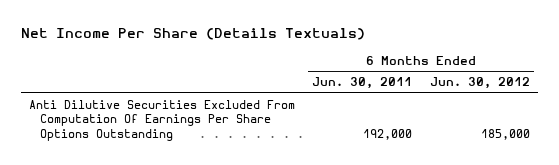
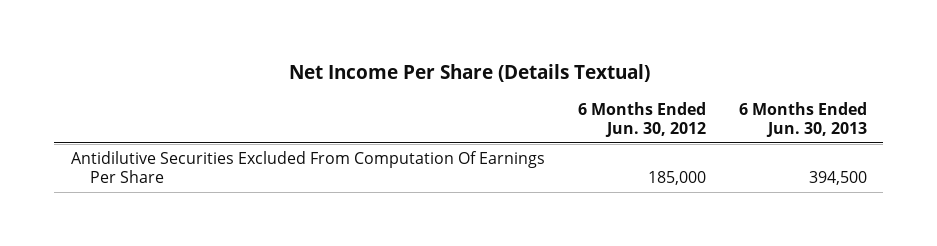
- Net Income Per Share (Details Textuals)
+ Net Income Per Share (Details Textual)
- | 6 Months Ended Jun. 30, 2011 | 6 Months Ended Jun. 30, 2012
+ | 6 Months Ended Jun. 30, 2012 | 6 Months Ended Jun. 30, 2013
- Anti Dilutive Securities Excluded From Computation Of Earnings Per Share Options Outstanding | 192,000 | 185,000
+ Antidilutive Securities Excluded From Computation Of Earnings Per Share | 185,000 | 394,500

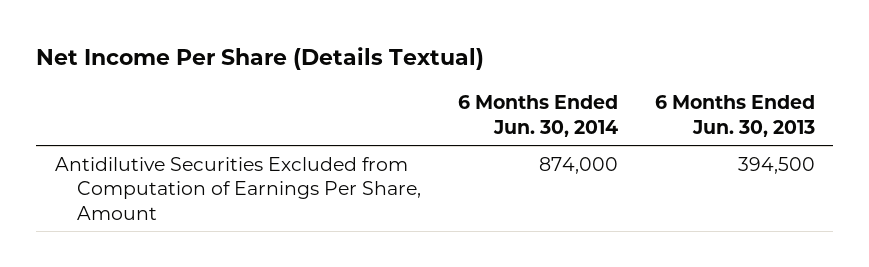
- | 6 Months Ended Jun. 30, 2012 | 6 Months Ended Jun. 30, 2013
+ | 6 Months Ended Jun. 30, 2014 | 6 Months Ended Jun. 30, 2013
- Antidilutive Securities Excluded From Computation Of Earnings Per Share | 185,000 | 394,500
+ Antidilutive Securities Excluded from Computation of Earnings Per Share, Amount | 874,000 | 394,500

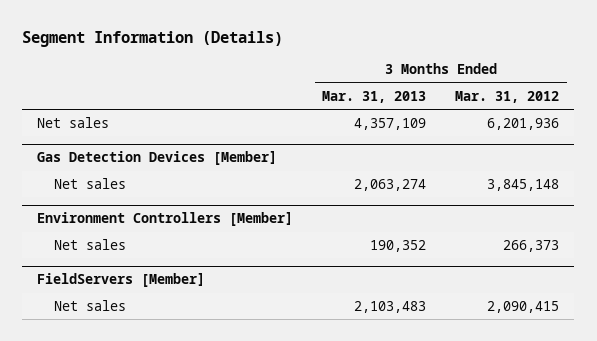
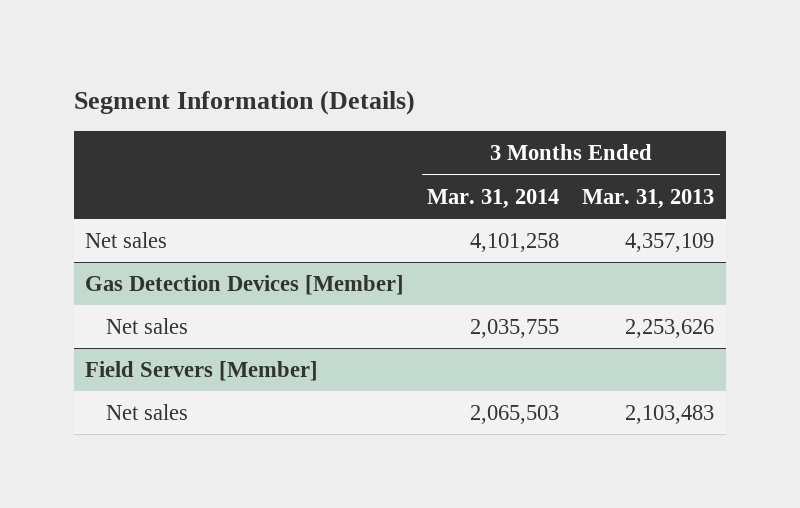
- | 3 Months Ended Mar. 31, 2013 | 3 Months Ended Mar. 31, 2012
+ | 3 Months Ended Mar. 31, 2014 | 3 Months Ended Mar. 31, 2013
@ Gas Detection Devices [Member]
- Net sales | 2,063,274 | 3,845,148
- Environment Controllers [Member]
- Net sales | 190,352 | 266,373
- FieldServers [Member]
@ Gas Detection Devices [Member]
+ Net sales | 2,035,755 | 2,253,626
+ Field Servers [Member]

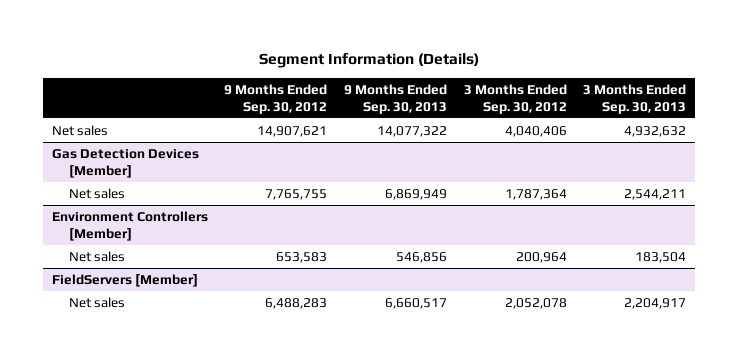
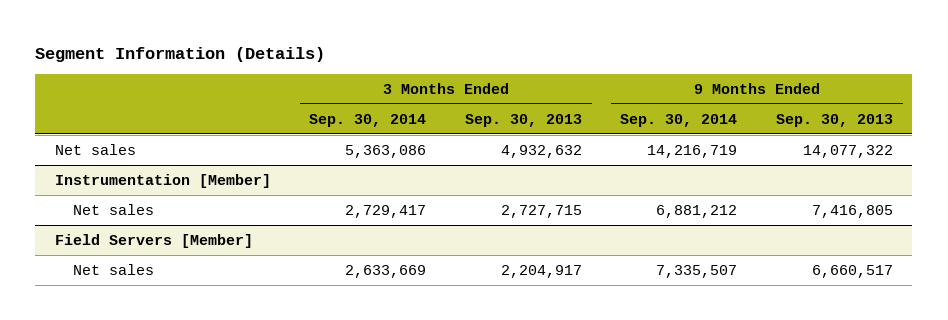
- | 9 Months Ended Sep. 30, 2012 | 9 Months Ended Sep. 30, 2013 | 3 Months Ended Sep. 30, 2012 | 3 Months Ended Sep. 30, 2013
+ | 3 Months Ended Sep. 30, 2014 | 3 Months Ended Sep. 30, 2013 | 9 Months Ended Sep. 30, 2014 | 9 Months Ended Sep. 30, 2013
- Gas Detection Devices [Member]
- Net sales | 7,765,755 | 6,869,949 | 1,787,364 | 2,544,211
- Environment Controllers [Member]
- Net sales | 653,583 | 546,856 | 200,964 | 183,504
- FieldServers [Member]
+ Instrumentation [Member]
+ Net sales | 2,729,417 | 2,727,715 | 6,881,212 | 7,416,805
+ Field Servers [Member]

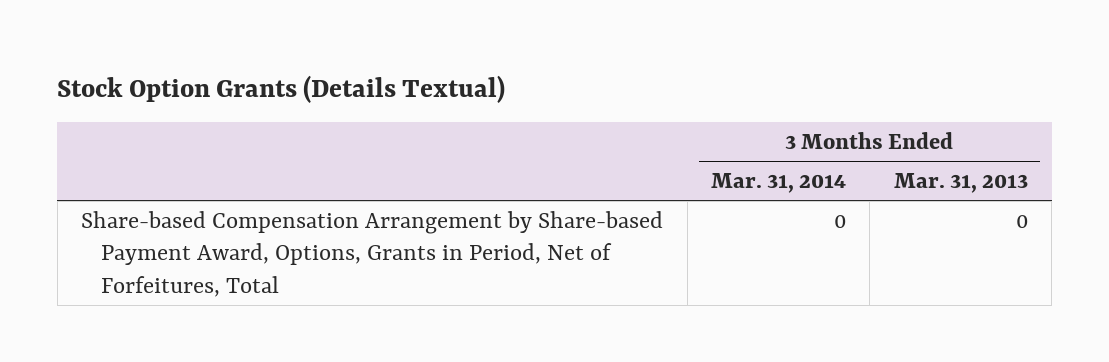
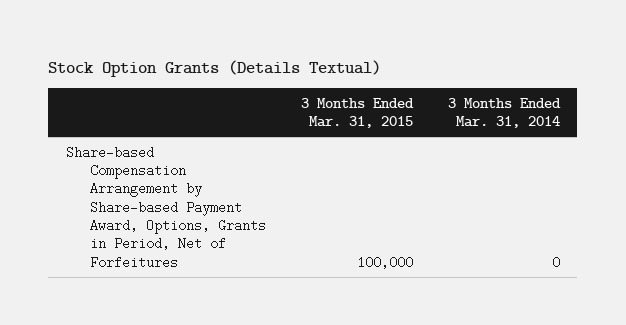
- | 3 Months Ended Mar. 31, 2014 | 3 Months Ended Mar. 31, 2013
+ | 3 Months Ended Mar. 31, 2015 | 3 Months Ended Mar. 31, 2014
- Share-based Compensation Arrangement by Share-based Payment Award, Options, Grants in Period, Net of Forfeitures, Total | 0 | 0
+ Share-based Compensation Arrangement by Share-based Payment Award, Options, Grants in Period, Net of Forfeitures | 100,000 | 0

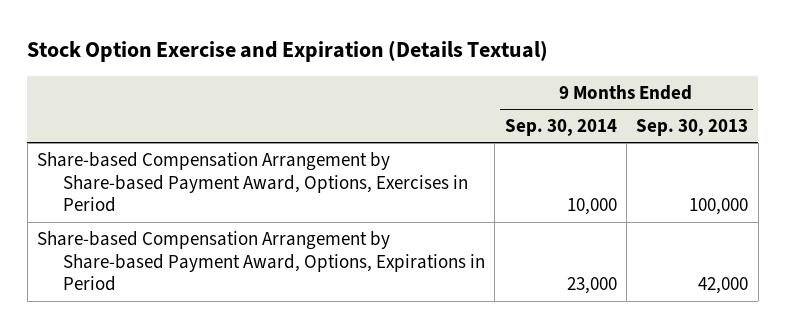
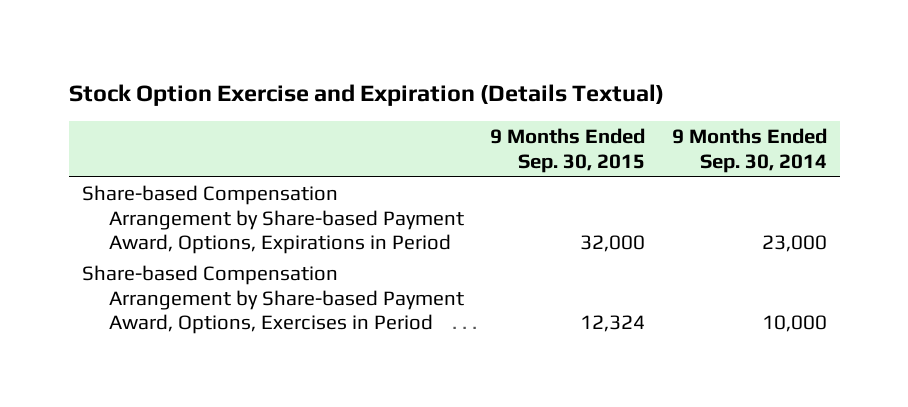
- | 9 Months Ended Sep. 30, 2014 | 9 Months Ended Sep. 30, 2013
+ | 9 Months Ended Sep. 30, 2015 | 9 Months Ended Sep. 30, 2014
moved down: Share-based Compensation Arrangement by Share-based Payment Award, Options, Exercises in Period | 12,324 | 10,000

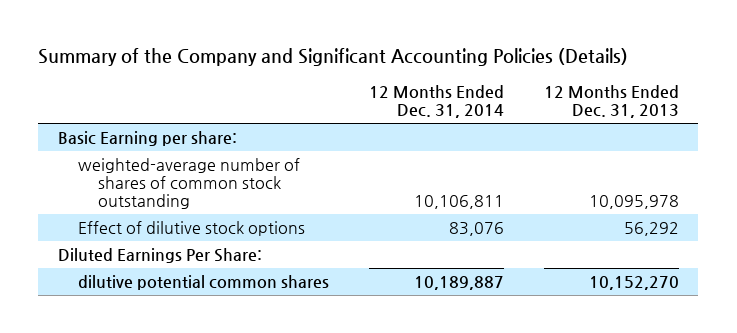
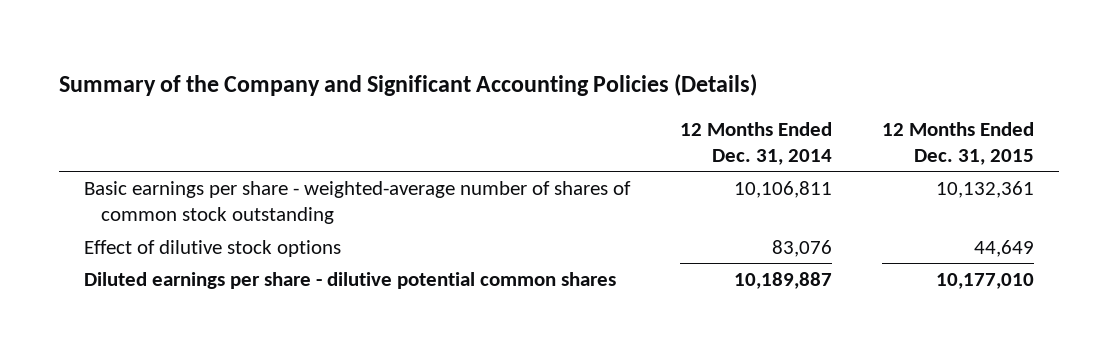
- | 12 Months Ended Dec. 31, 2014 | 12 Months Ended Dec. 31, 2013
+ | 12 Months Ended Dec. 31, 2014 | 12 Months Ended Dec. 31, 2015
- Basic Earning per share:
- weighted-average number of shares of common stock outstanding | 10,106,811 | 10,095,978
+ Basic earnings per share - weighted-average number of shares of common stock outstanding | 10,106,811 | 10,132,361
- Diluted Earnings Per Share:
- dilutive potential common shares | 10,189,887 | 10,152,270
+ Diluted earnings per share - dilutive potential common shares | 10,189,887 | 10,177,010

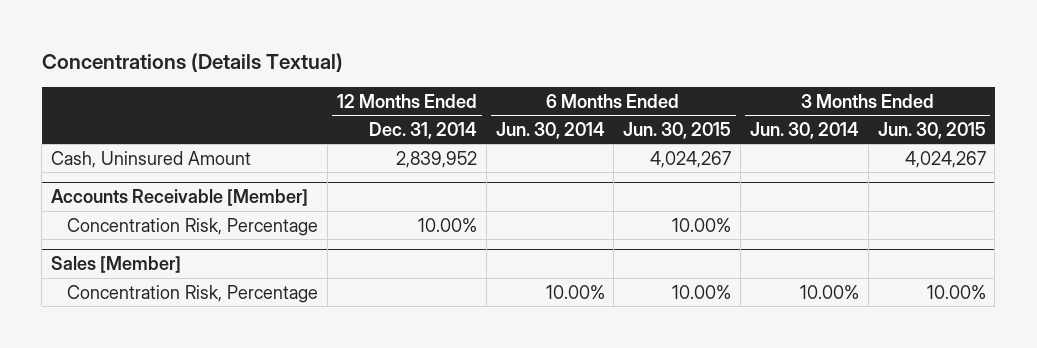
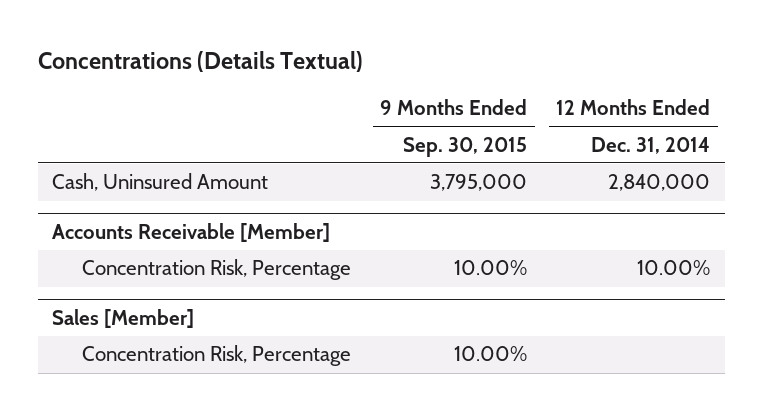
- | 12 Months Ended Dec. 31, 2014 | 6 Months Ended Jun. 30, 2014 | 6 Months Ended Jun. 30, 2015 | 3 Months Ended Jun. 30, 2014 | 3 Months Ended Jun. 30, 2015
+ | 9 Months Ended Sep. 30, 2015 | 12 Months Ended Dec. 31, 2014
- Cash, Uninsured Amount | 2,839,952 | | 4,024,267 | | 4,024,267
+ Cash, Uninsured Amount | 3,795,000 | 2,840,000

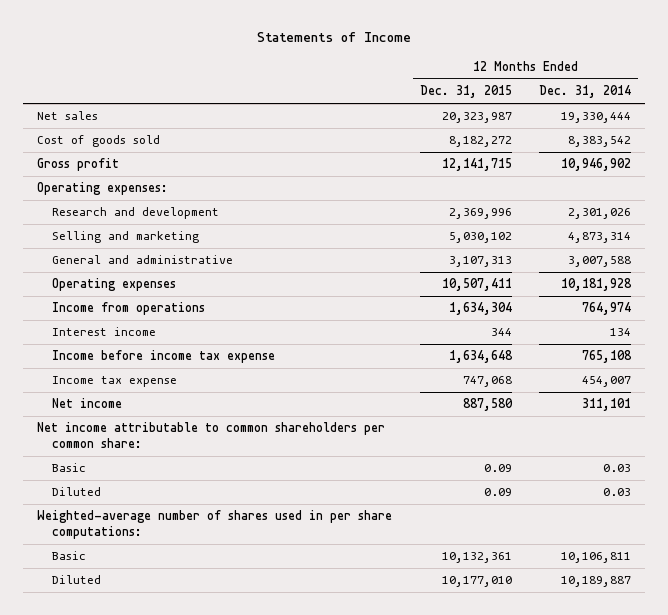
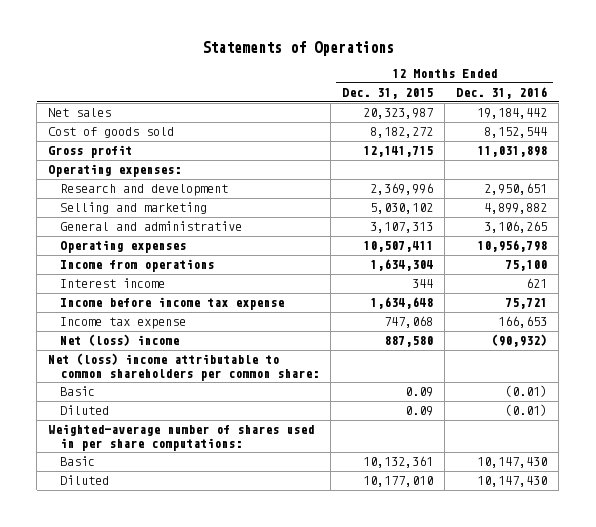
- Statements of Income
+ Statements of Operations
- | 12 Months Ended Dec. 31, 2015 | 12 Months Ended Dec. 31, 2014
+ | 12 Months Ended Dec. 31, 2015 | 12 Months Ended Dec. 31, 2016
- Net income | 887,580 | 311,101
- Net income attributable to common shareholders per common share:
+ Net (loss) income | 887,580 | (90,932)
+ Net (loss) income attributable to common shareholders per common share:

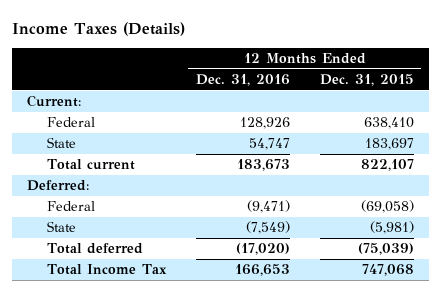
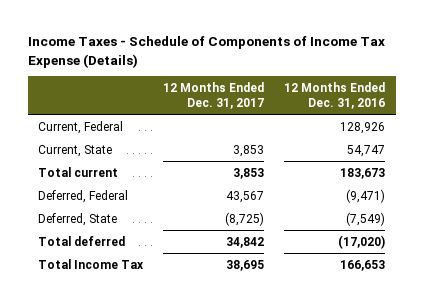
- Income Taxes (Details)
+ Income Taxes - Schedule of Components of Income Tax Expense (Details)
- | 12 Months Ended Dec. 31, 2016 | 12 Months Ended Dec. 31, 2015
+ | 12 Months Ended Dec. 31, 2017 | 12 Months Ended Dec. 31, 2016
- Current:
- Federal | 128,926 | 638,410
- State | 54,747 | 183,697
+ Current, Federal | | 128,926
+ Current, State | 3,853 | 54,747
- Deferred:
- Federal | (9,471) | (69,058)
- State | (7,549) | (5,981)
+ Deferred, Federal | 43,567 | (9,471)
+ Deferred, State | (8,725) | (7,549)

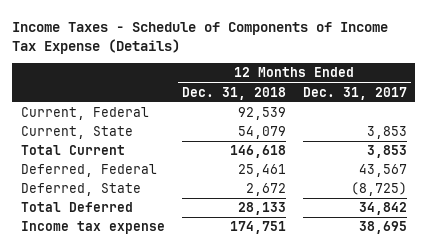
- | 12 Months Ended Dec. 31, 2017 | 12 Months Ended Dec. 31, 2016
+ | 12 Months Ended Dec. 31, 2018 | 12 Months Ended Dec. 31, 2017
- Total current | 3,853 | 183,673
+ Total Current | 146,618 | 3,853
- Total deferred | 34,842 | (17,020)
- Total Income Tax | 38,695 | 166,653
+ Total Deferred | 28,133 | 34,842
+ Income tax expense | 174,751 | 38,695

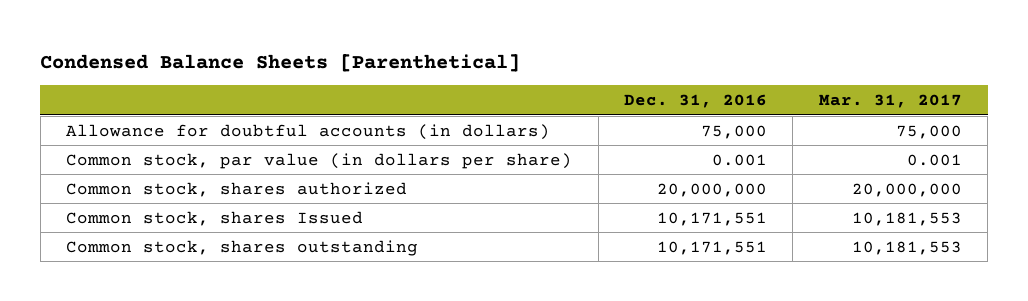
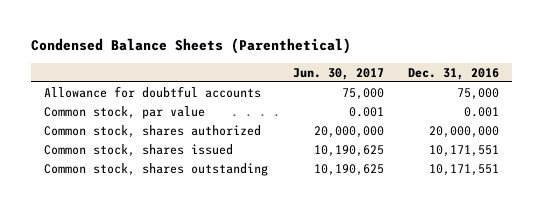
- Condensed Balance Sheets [Parenthetical]
+ Condensed Balance Sheets (Parenthetical)
- | Dec. 31, 2016 | Mar. 31, 2017
+ | Jun. 30, 2017 | Dec. 31, 2016
- Allowance for doubtful accounts (in dollars) | 75,000 | 75,000
- Common stock, par value (in dollars per share) | 0.001 | 0.001
+ Allowance for doubtful accounts | 75,000 | 75,000
+ Common stock, par value | 0.001 | 0.001
- Common stock, shares Issued | 10,171,551 | 10,181,553
+ Common stock, shares issued | 10,190,625 | 10,171,551

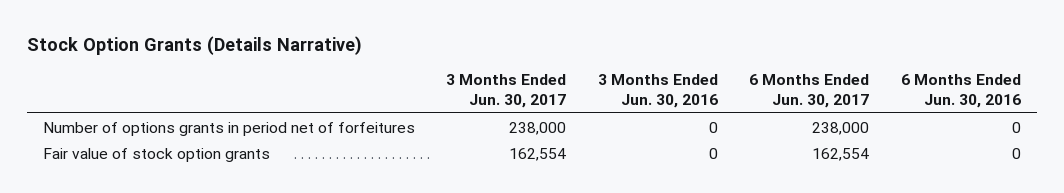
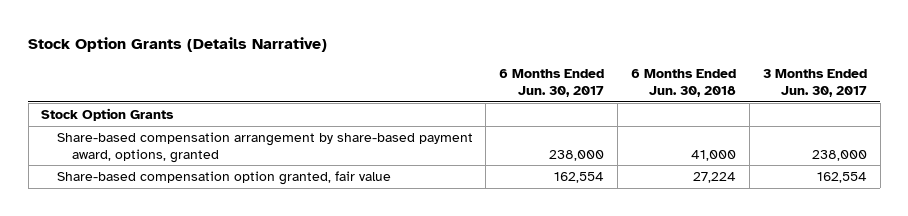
- | 3 Months Ended Jun. 30, 2017 | 3 Months Ended Jun. 30, 2016 | 6 Months Ended Jun. 30, 2017 | 6 Months Ended Jun. 30, 2016
+ | 6 Months Ended Jun. 30, 2017 | 6 Months Ended Jun. 30, 2018 | 3 Months Ended Jun. 30, 2017
- Number of options grants in period net of forfeitures | 238,000 | 0 | 238,000 | 0
- Fair value of stock option grants | 162,554 | 0 | 162,554 | 0
+ Stock Option Grants
+ Share-based compensation arrangement by share-based payment award, options, granted | 238,000 | 41,000 | 238,000
+ Share-based compensation option granted, fair value | 162,554 | 27,224 | 162,554

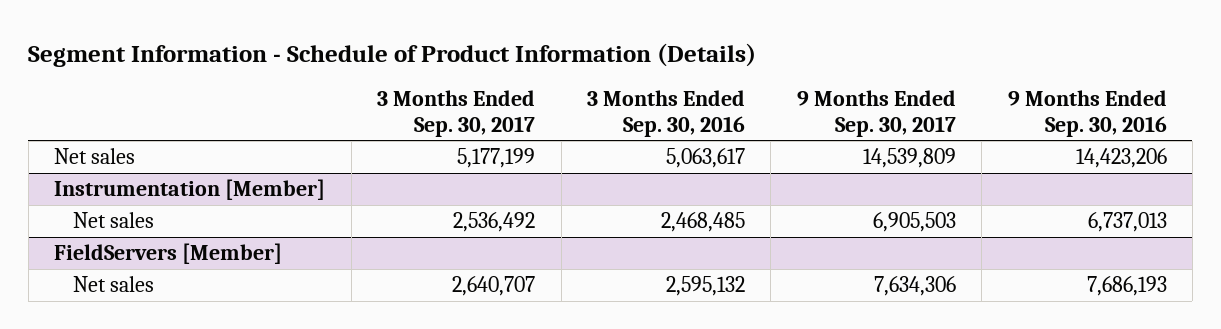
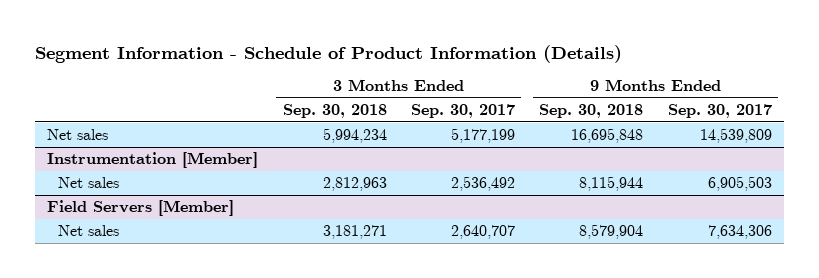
- | 3 Months Ended Sep. 30, 2017 | 3 Months Ended Sep. 30, 2016 | 9 Months Ended Sep. 30, 2017 | 9 Months Ended Sep. 30, 2016
+ | 3 Months Ended Sep. 30, 2018 | 3 Months Ended Sep. 30, 2017 | 9 Months Ended Sep. 30, 2018 | 9 Months Ended Sep. 30, 2017
- FieldServers [Member]
+ Field Servers [Member]

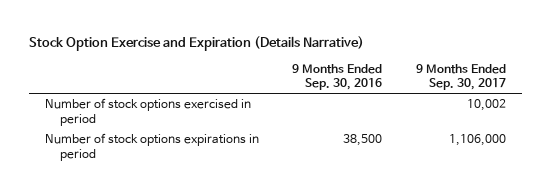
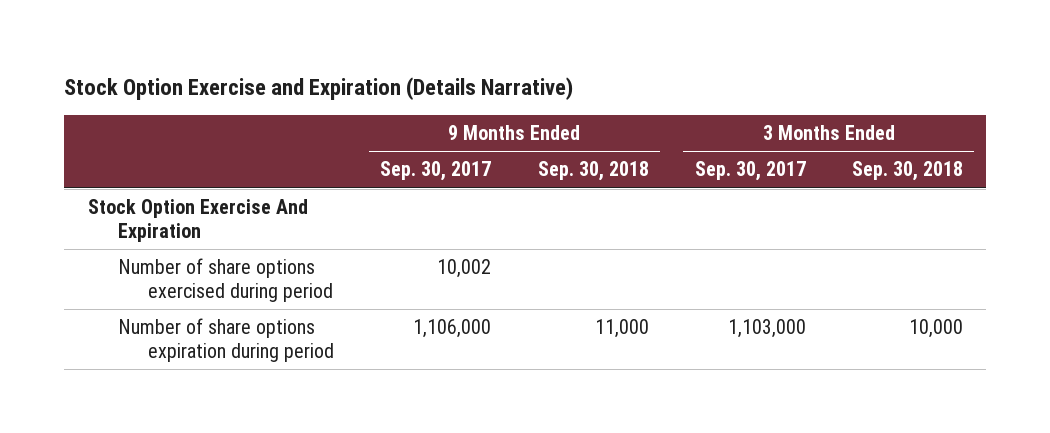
- | 9 Months Ended Sep. 30, 2016 | 9 Months Ended Sep. 30, 2017
+ | 9 Months Ended Sep. 30, 2017 | 9 Months Ended Sep. 30, 2018 | 3 Months Ended Sep. 30, 2017 | 3 Months Ended Sep. 30, 2018
- Number of stock options exercised in period | | 10,002
- Number of stock options expirations in period | 38,500 | 1,106,000
+ Stock Option Exercise And Expiration
+ Number of share options exercised during period | 10,002 | | |
+ Number of share options expiration during period | 1,106,000 | 11,000 | 1,103,000 | 10,000

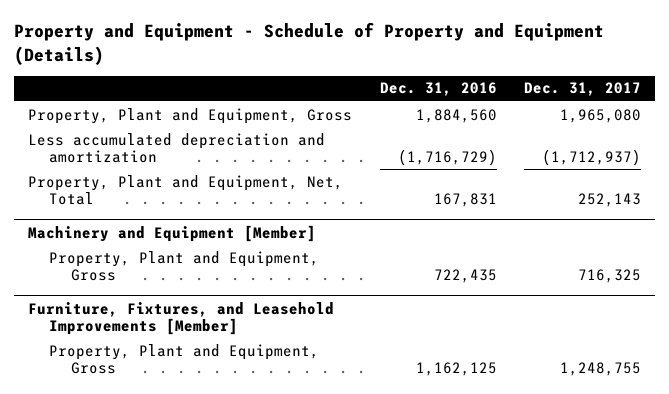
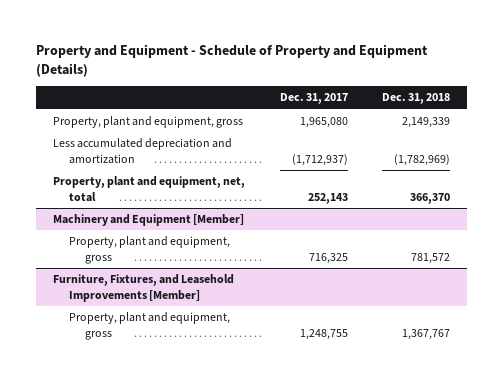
- | Dec. 31, 2016 | Dec. 31, 2017
+ | Dec. 31, 2017 | Dec. 31, 2018
- Property, Plant and Equipment, Gross | 1,884,560 | 1,965,080
+ Property, plant and equipment, gross | 1,965,080 | 2,149,339
- Property, Plant and Equipment, Net, Total | 167,831 | 252,143
+ Property, plant and equipment, net, total | 252,143 | 366,370
@ Machinery and Equipment [Member]
- Property, Plant and Equipment, Gross | 722,435 | 716,325
+ Property, plant and equipment, gross | 716,325 | 781,572
@ Furniture, Fixtures, and Leasehold Improvements [Member]
- Property, Plant and Equipment, Gross | 1,162,125 | 1,248,755
+ Property, plant and equipment, gross | 1,248,755 | 1,367,767

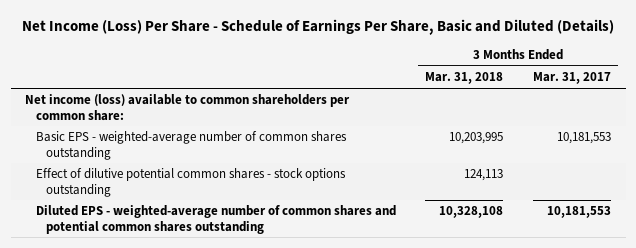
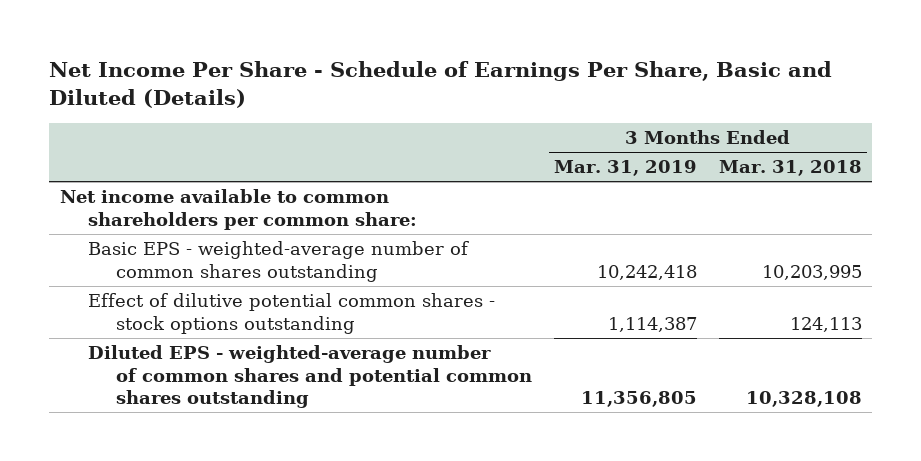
- Net Income (Loss) Per Share - Schedule of Earnings Per Share, Basic and Diluted (Details)
+ Net Income Per Share - Schedule of Earnings Per Share, Basic and Diluted (Details)
- | 3 Months Ended Mar. 31, 2018 | 3 Months Ended Mar. 31, 2017
+ | 3 Months Ended Mar. 31, 2019 | 3 Months Ended Mar. 31, 2018
- Net income (loss) available to common shareholders per common share:
+ Net income available to common shareholders per common share:

